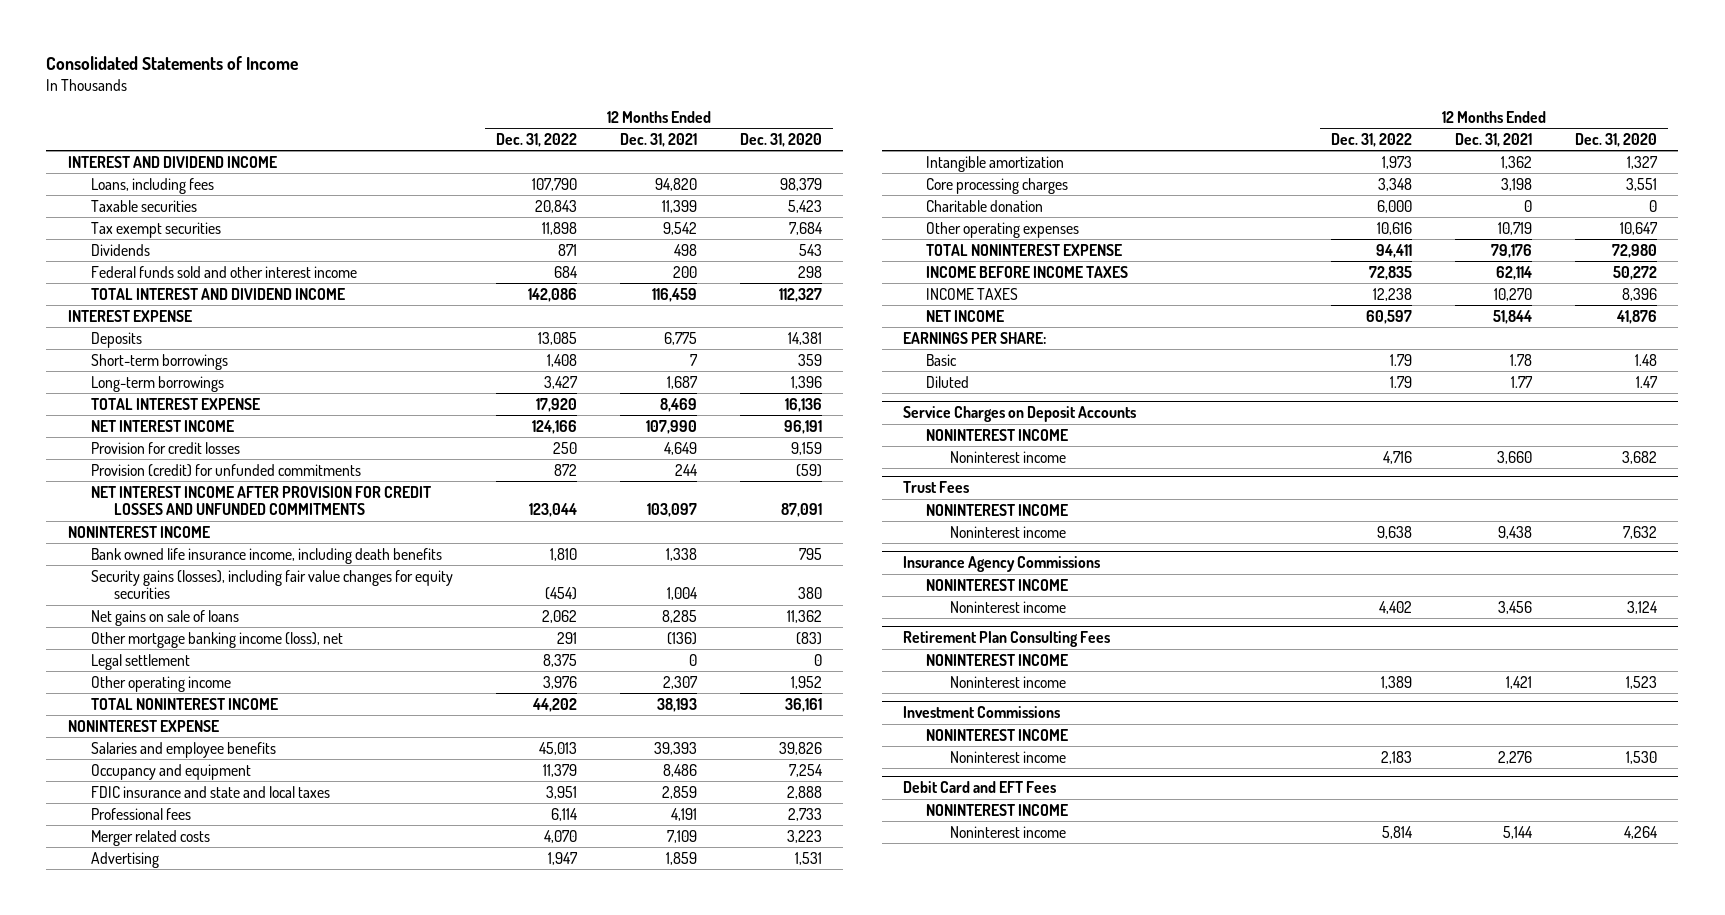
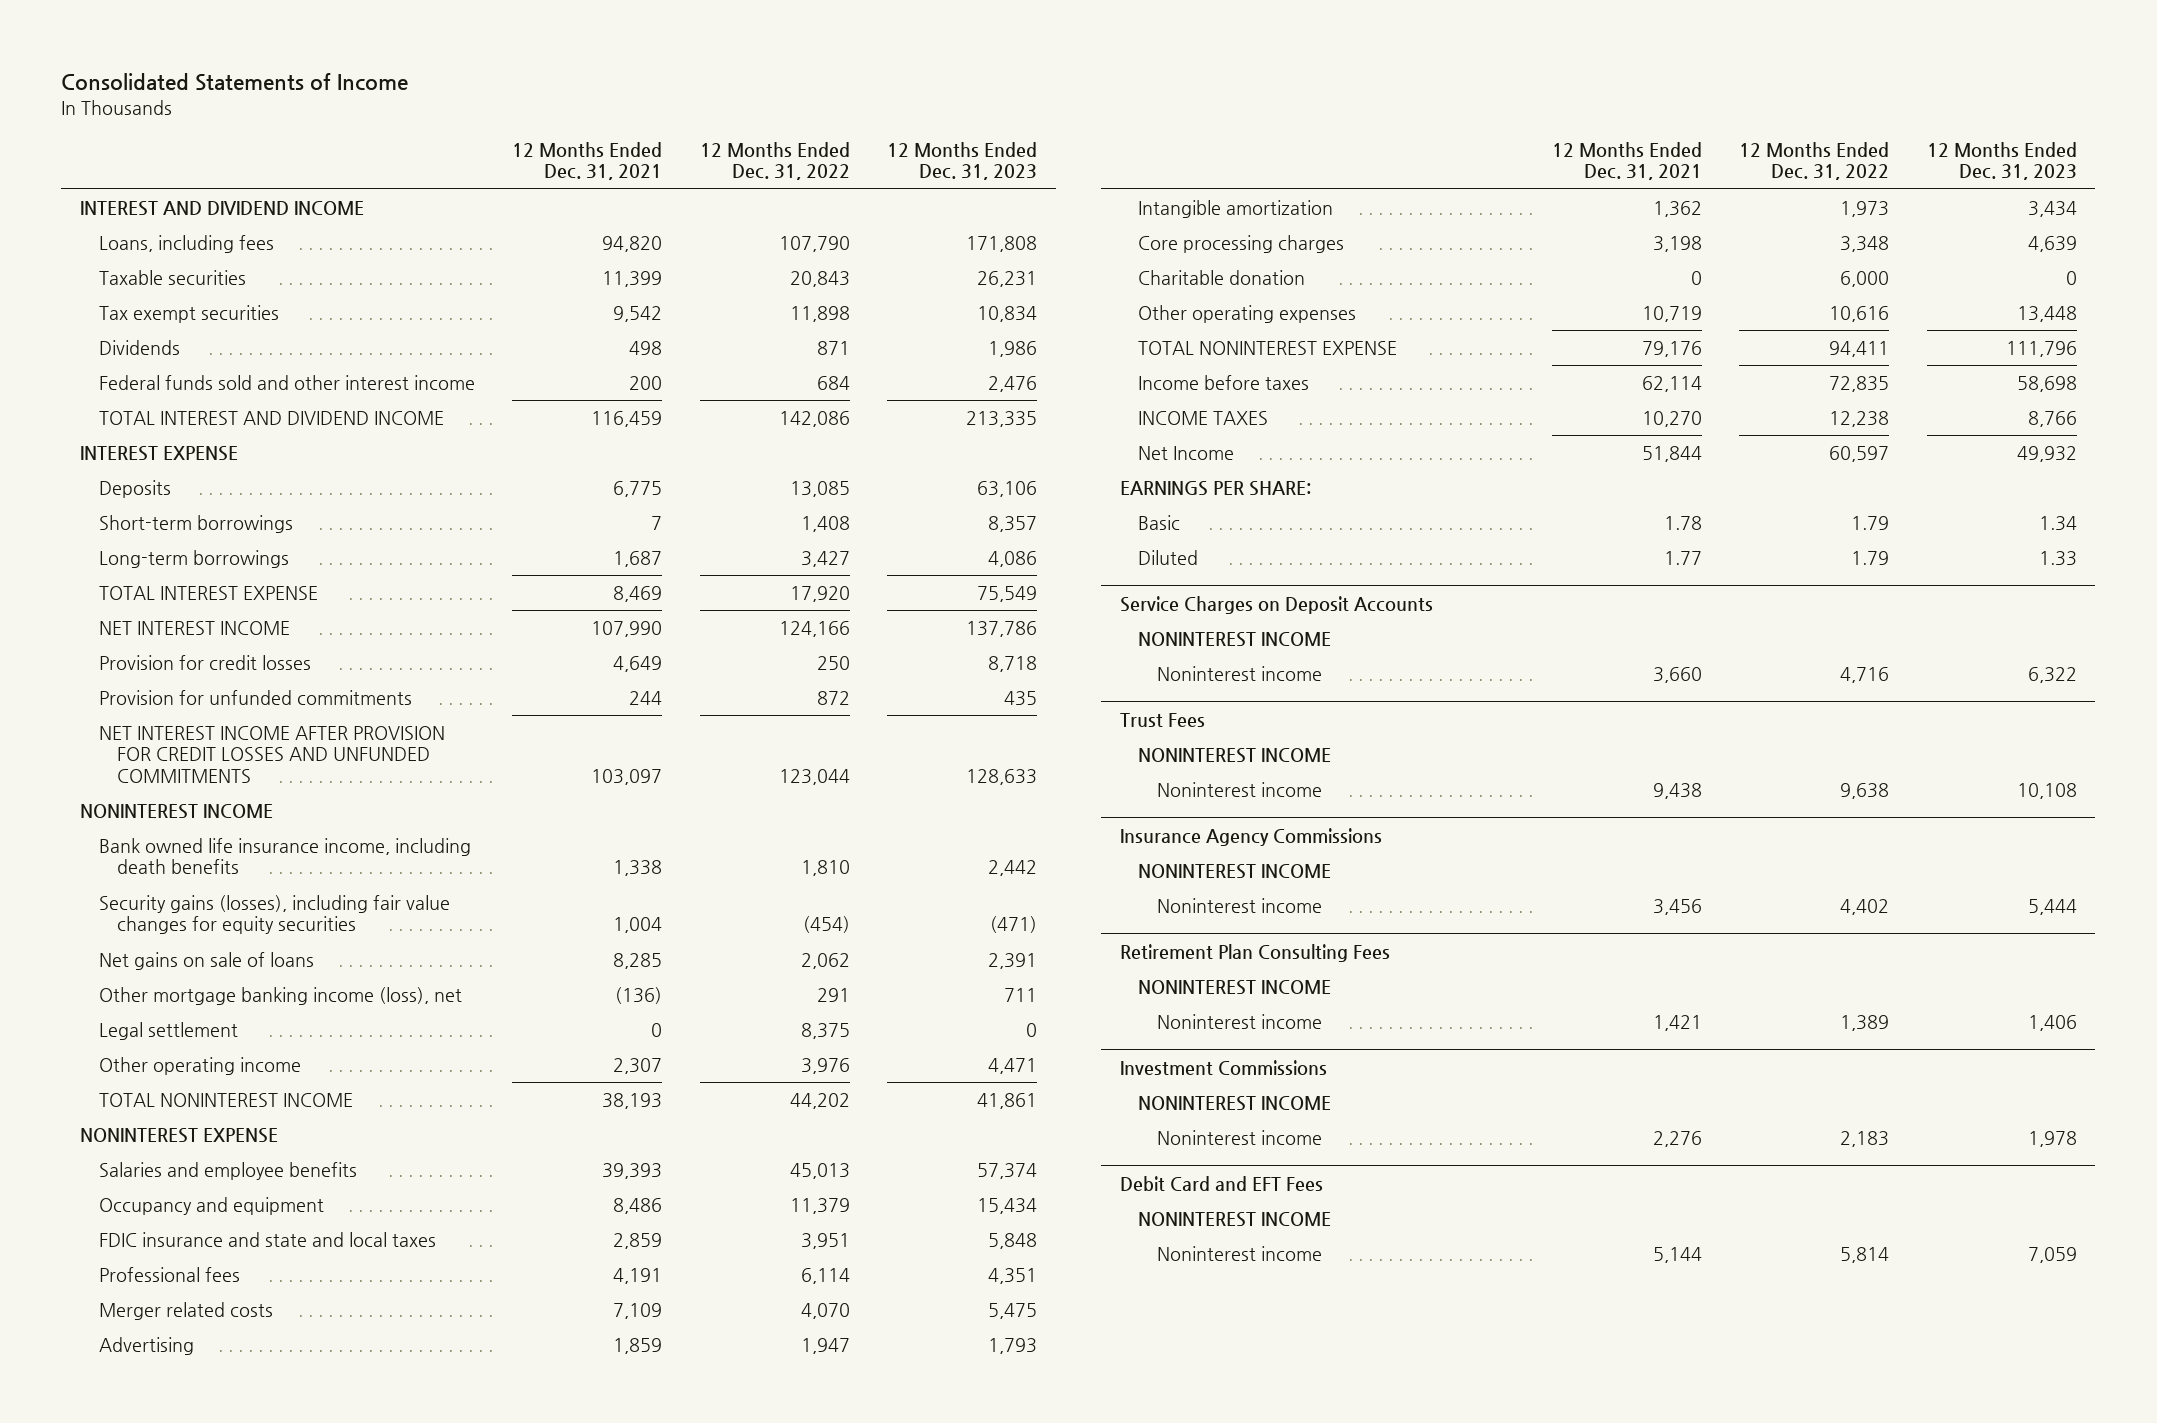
- | 12 Months Ended Dec. 31, 2022 | 12 Months Ended Dec. 31, 2021 | 12 Months Ended Dec. 31, 2020
+ | 12 Months Ended Dec. 31, 2021 | 12 Months Ended Dec. 31, 2022 | 12 Months Ended Dec. 31, 2023
- Provision (credit) for unfunded commitments | 872 | 244 | (59)
+ Provision for unfunded commitments | 244 | 872 | 435
- INCOME BEFORE INCOME TAXES | 72,835 | 62,114 | 50,272
+ Income before taxes | 62,114 | 72,835 | 58,698
- NET INCOME | 60,597 | 51,844 | 41,876
+ Net Income | 51,844 | 60,597 | 49,932

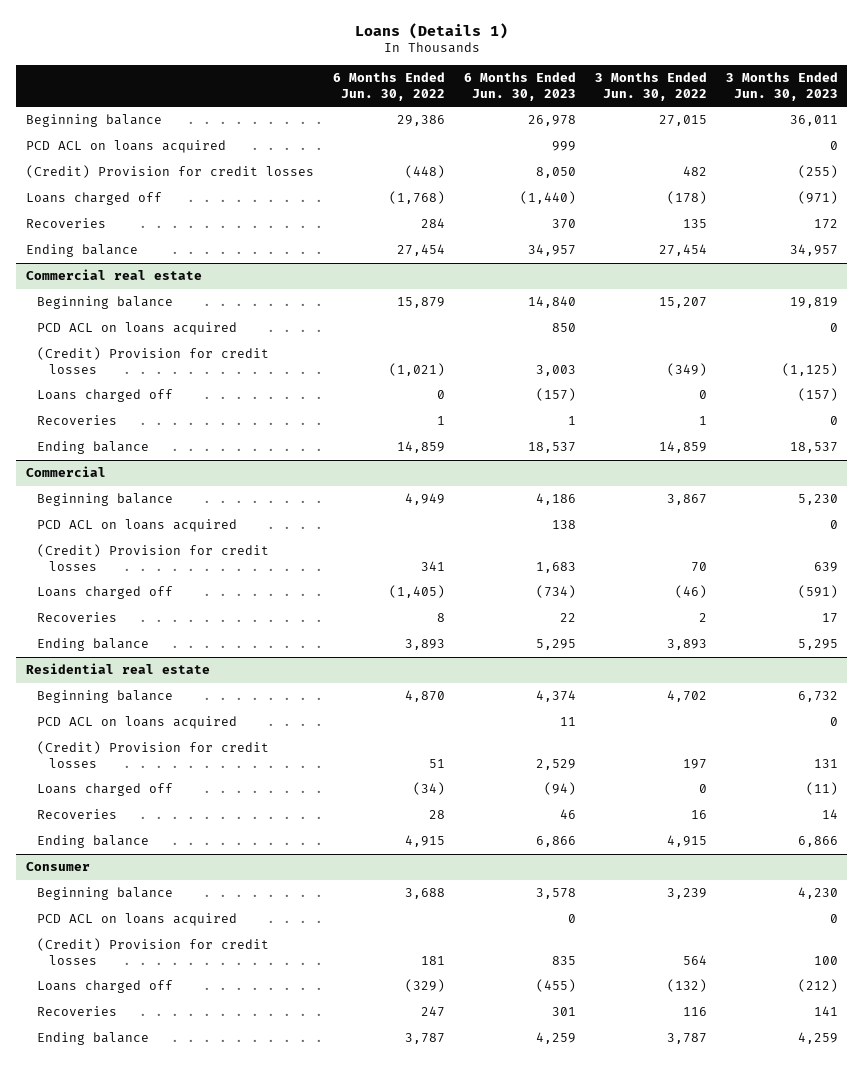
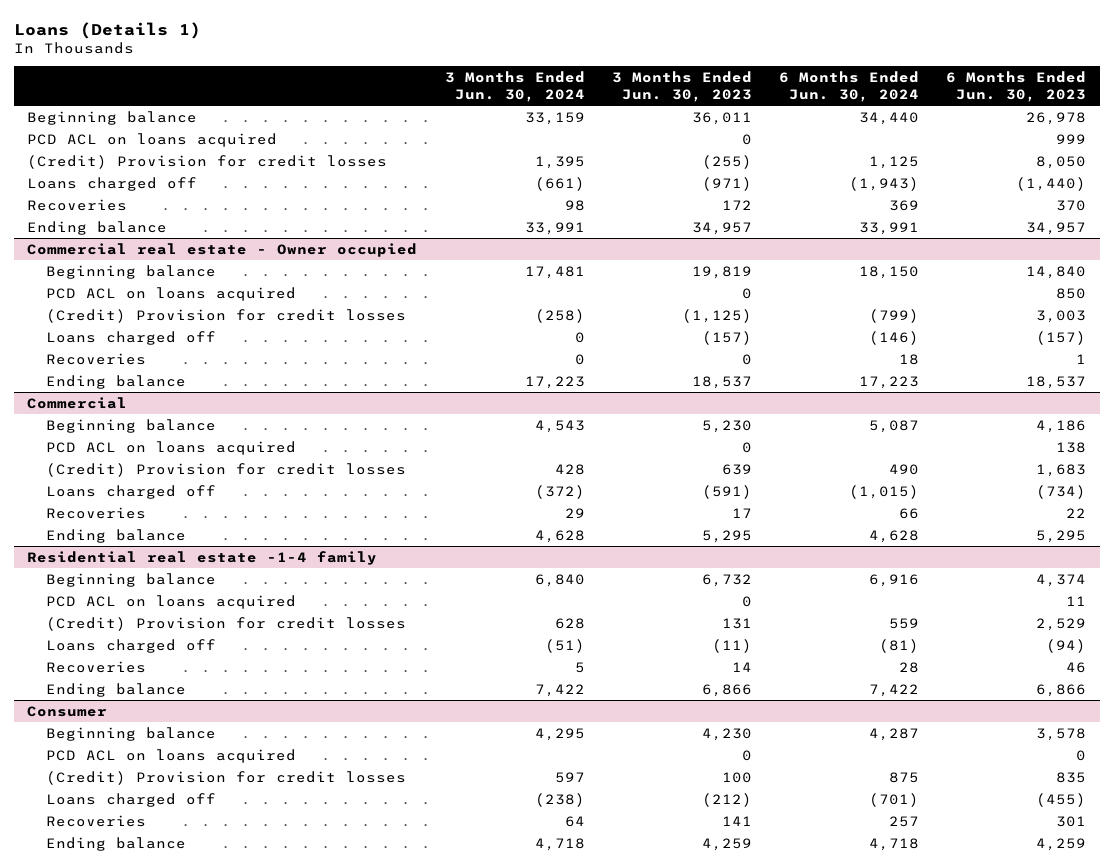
- | 6 Months Ended Jun. 30, 2022 | 6 Months Ended Jun. 30, 2023 | 3 Months Ended Jun. 30, 2022 | 3 Months Ended Jun. 30, 2023
+ | 3 Months Ended Jun. 30, 2024 | 3 Months Ended Jun. 30, 2023 | 6 Months Ended Jun. 30, 2024 | 6 Months Ended Jun. 30, 2023
- Commercial real estate
+ Commercial real estate - Owner occupied
- Residential real estate
+ Residential real estate -1-4 family

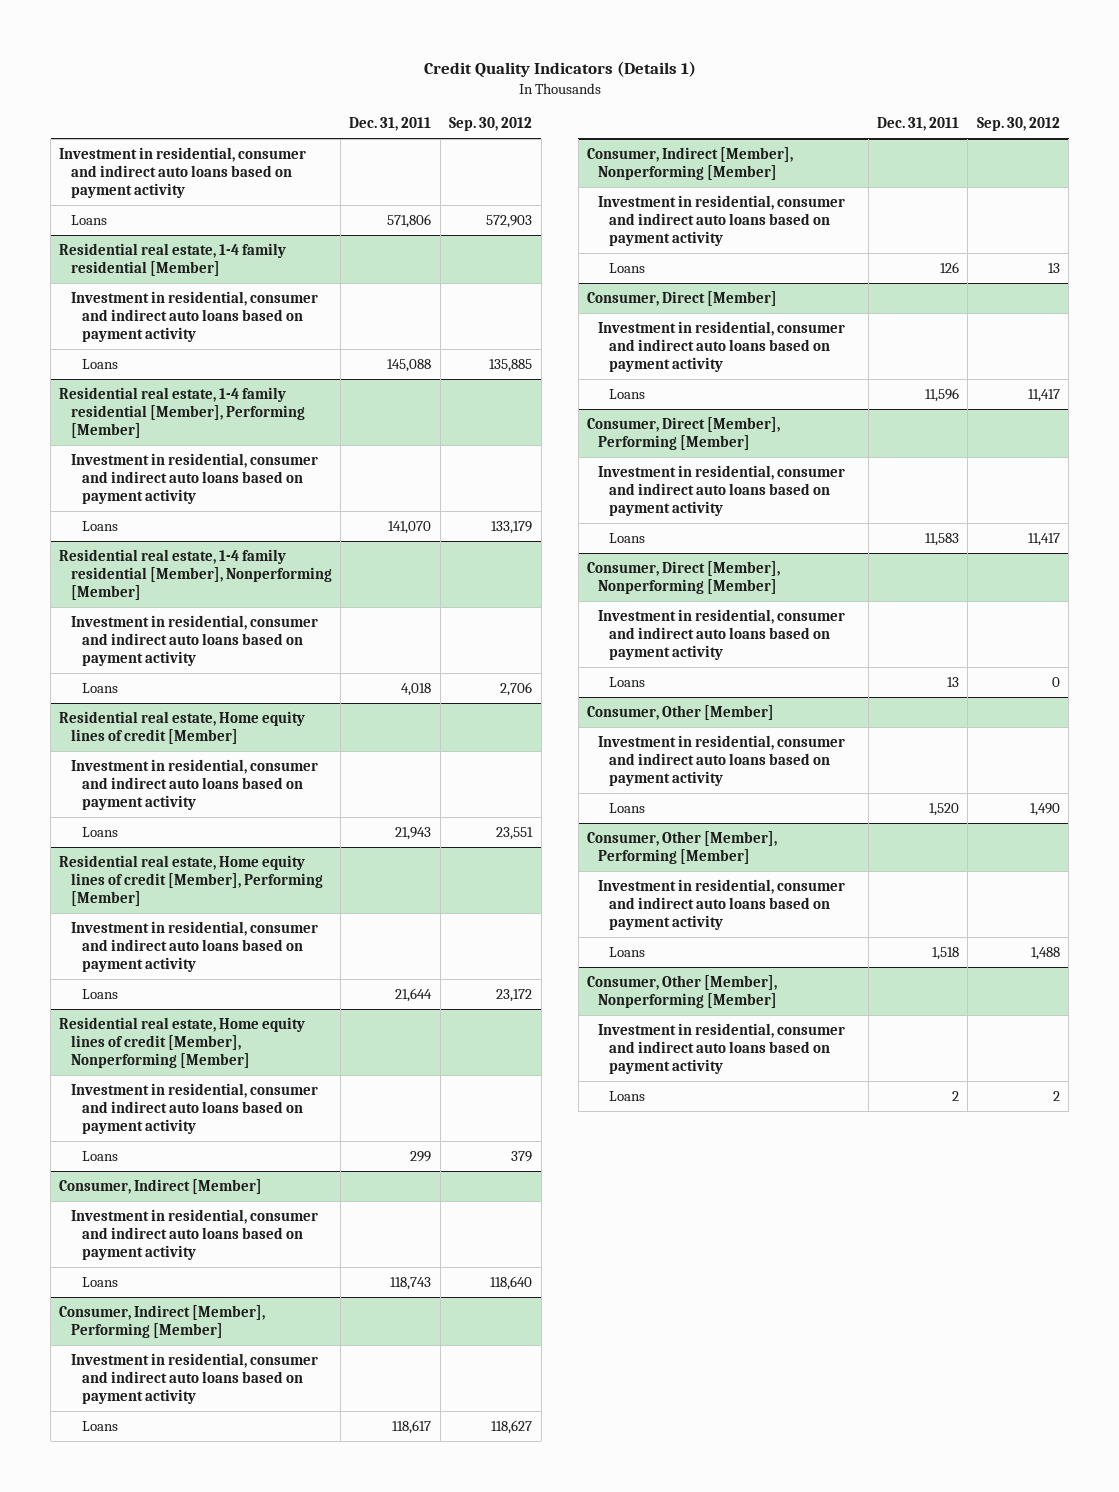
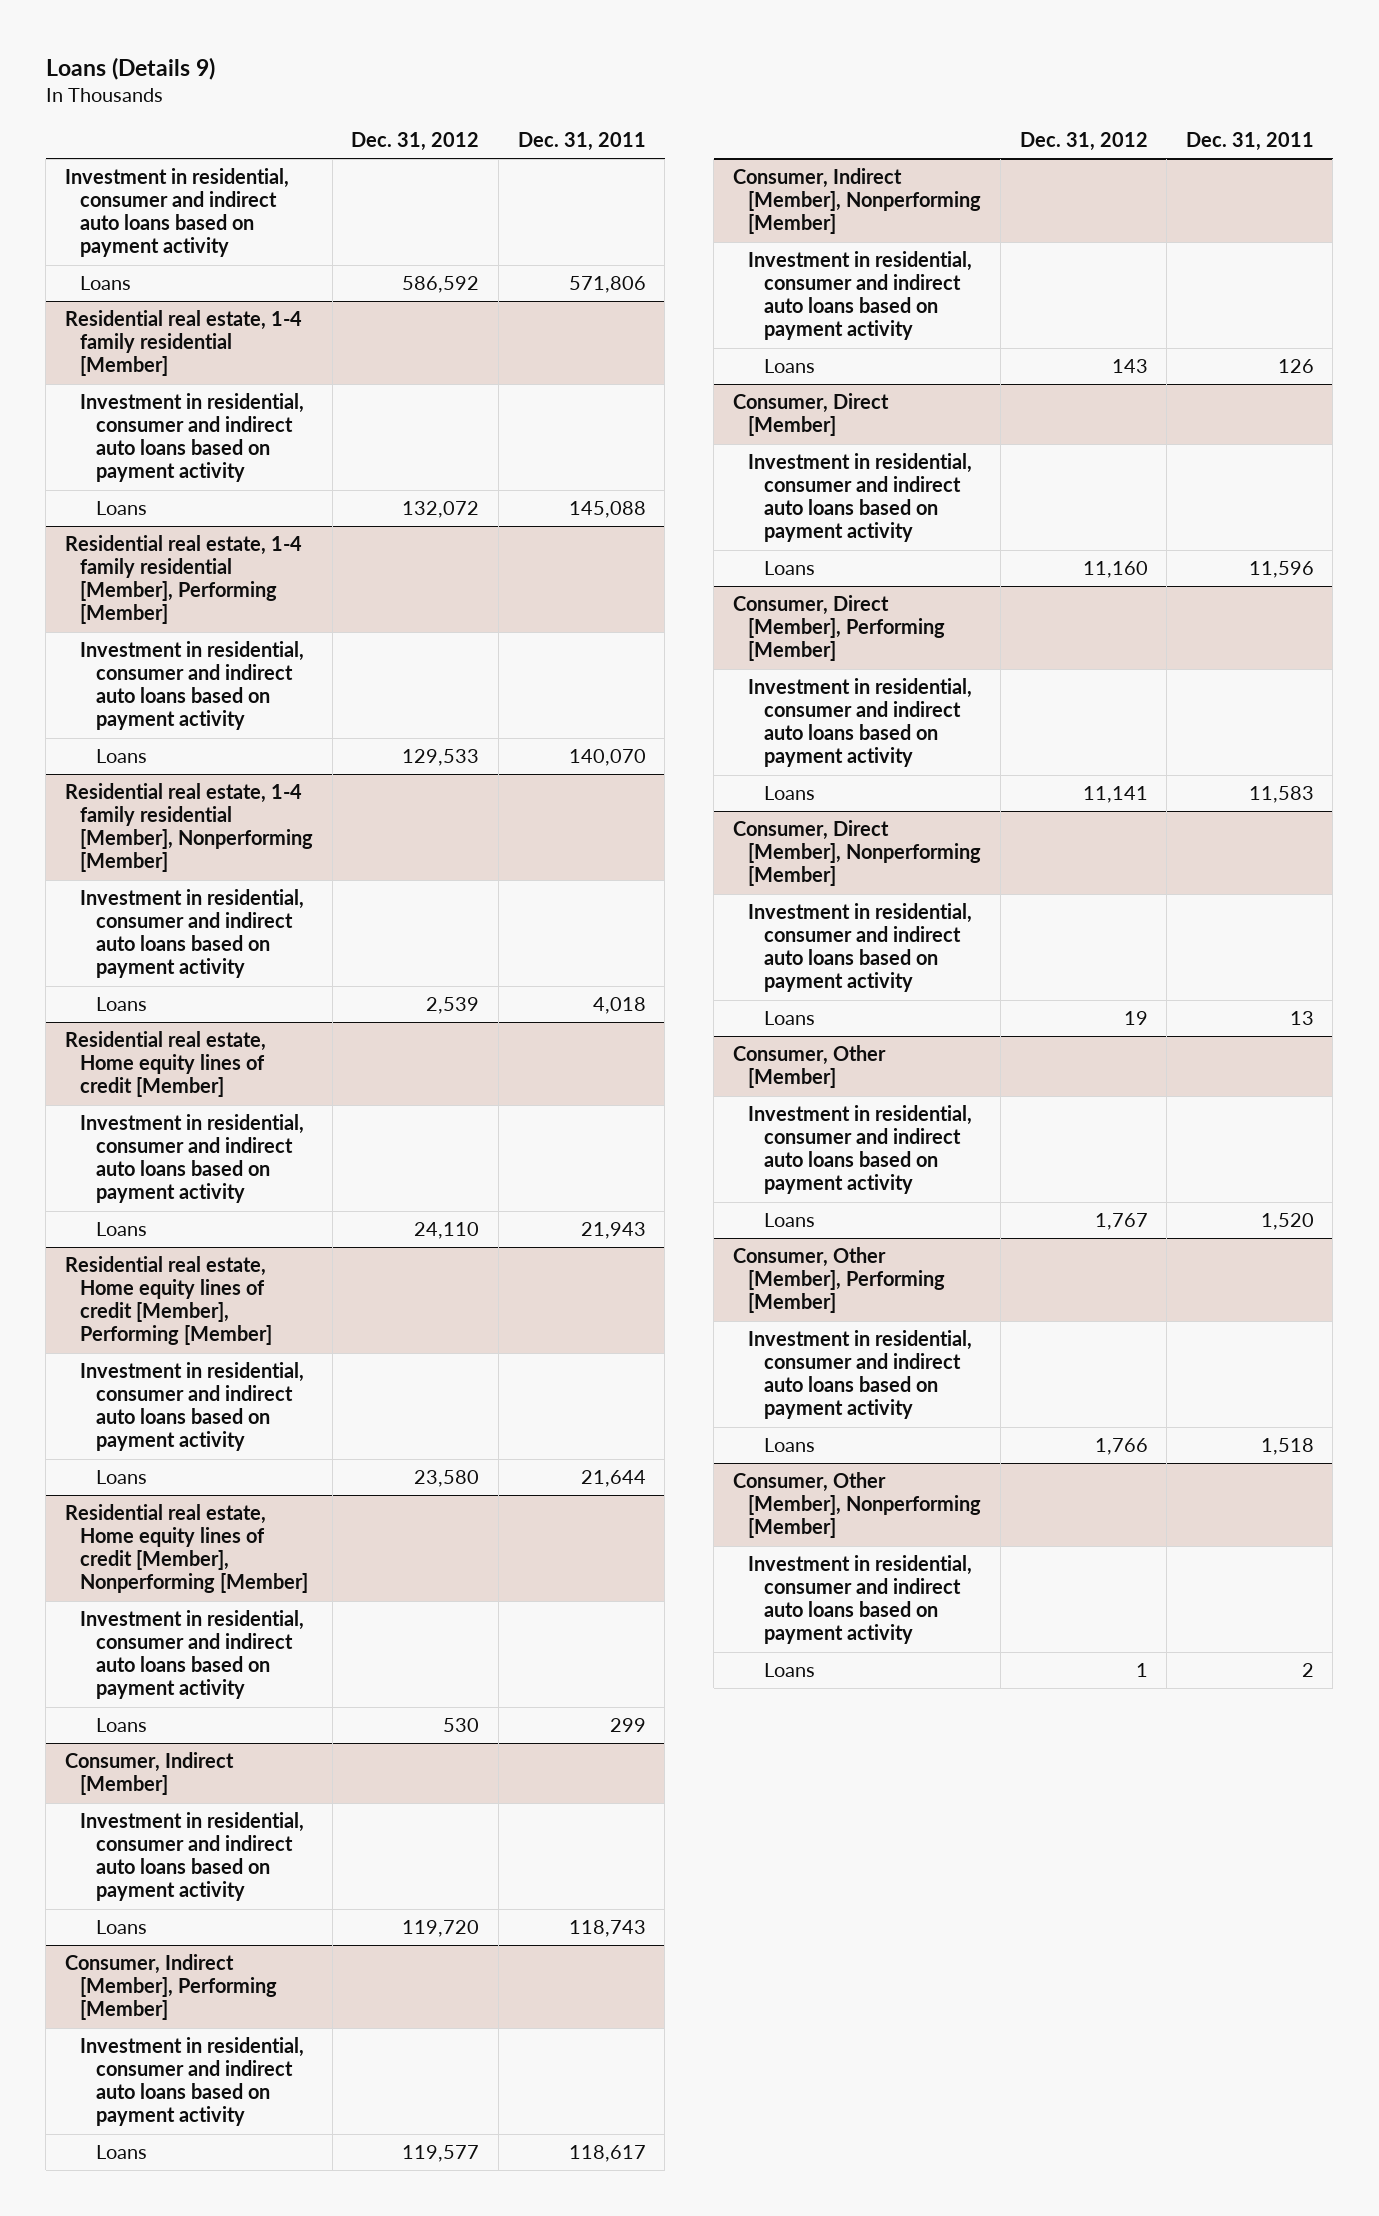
- Credit Quality Indicators (Details 1)
+ Loans (Details 9)
- | Dec. 31, 2011 | Sep. 30, 2012
+ | Dec. 31, 2012 | Dec. 31, 2011
@ Residential real estate, 1-4 family residential [Member], Performing [Member]
- Loans | 141,070 | 133,179
+ Loans | 129,533 | 140,070

